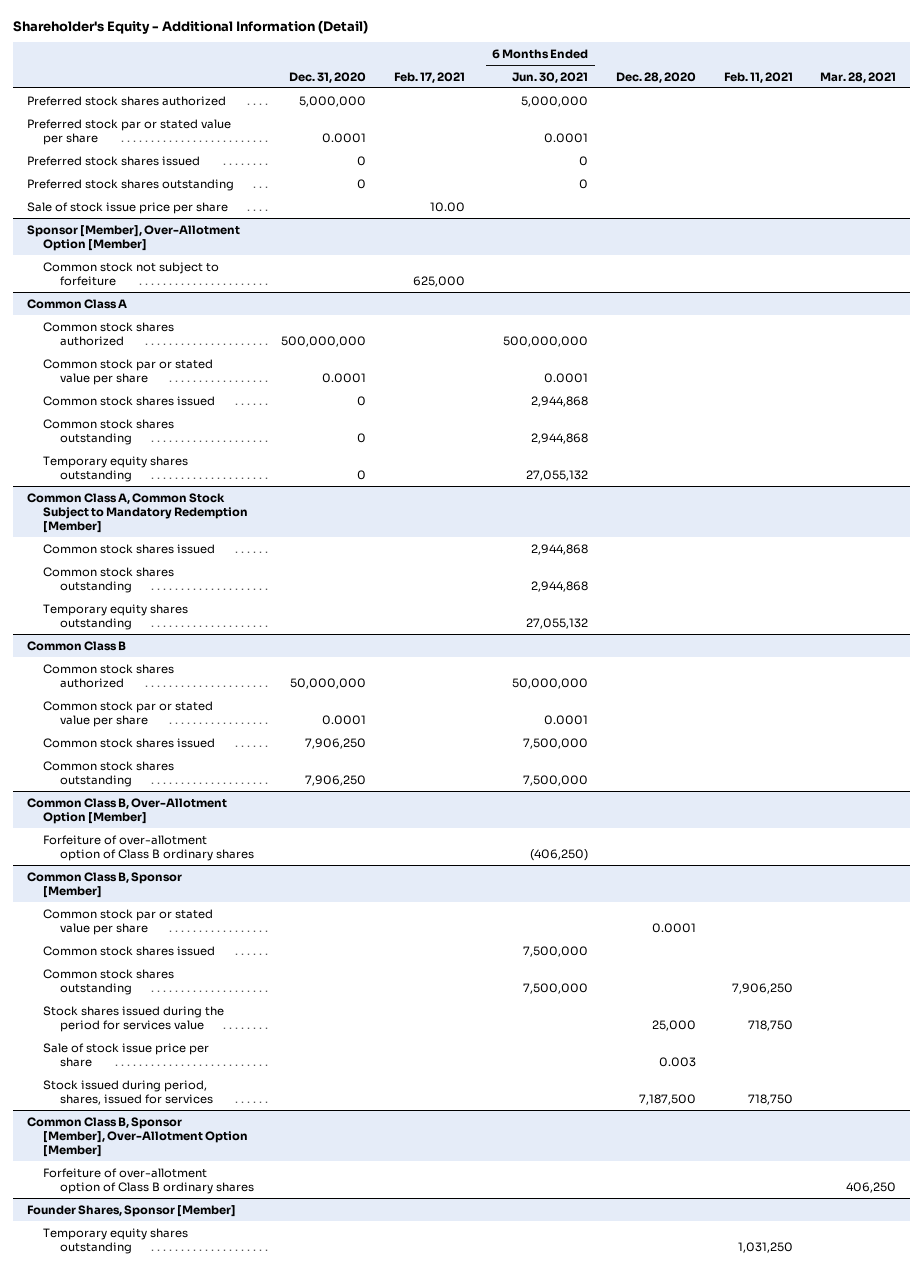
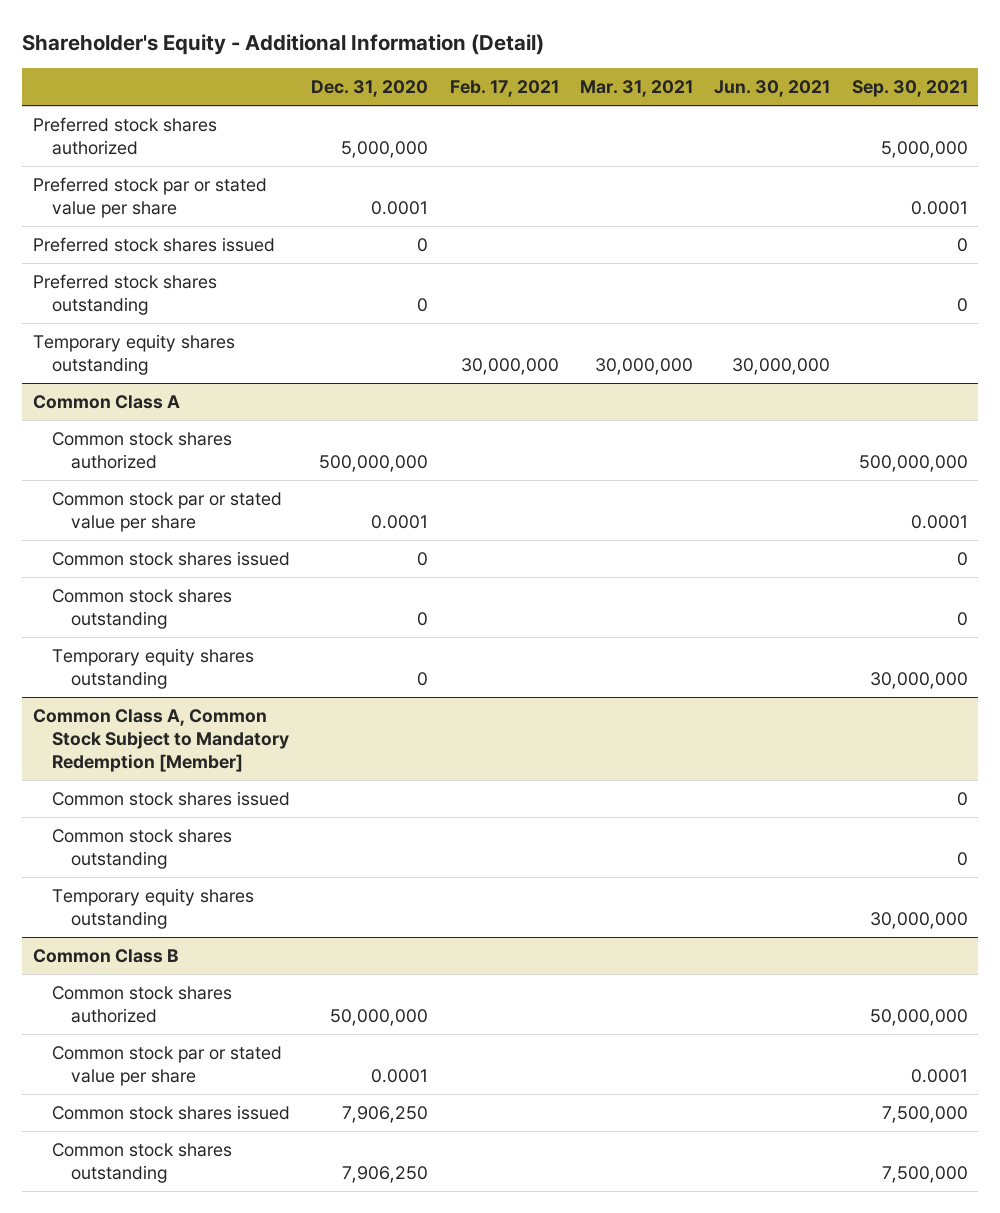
- | Dec. 31, 2020 | Feb. 17, 2021 | 6 Months Ended Jun. 30, 2021 | Dec. 28, 2020 | Feb. 11, 2021 | Mar. 28, 2021
+ | Dec. 31, 2020 | Feb. 17, 2021 | Mar. 31, 2021 | Jun. 30, 2021 | Sep. 30, 2021
- Sale of stock issue price per share | | 10.00 | | | |
- Sponsor [Member], Over-Allotment Option [Member]
- Common stock not subject to forfeiture | | 625,000 | | | |
+ Temporary equity shares outstanding | | 30,000,000 | 30,000,000 | 30,000,000 |
- Common Class B, Over-Allotment Option [Member]
- Forfeiture of over-allotment option of Class B ordinary shares | | | (406,250) | | |
- Common Class B, Sponsor [Member]
- Common stock par or stated value per share | | | | 0.0001 | |
- Common stock shares issued | | | 7,500,000 | | |
- Common stock shares outstanding | | | 7,500,000 | | 7,906,250 |
- Stock shares issued during the period for services value | | | | 25,000 | 718,750 |
- Sale of stock issue price per share | | | | 0.003 | |
- Stock issued during period, shares, issued for services | | | | 7,187,500 | 718,750 |
- Common Class B, Sponsor [Member], Over-Allotment Option [Member]
- Forfeiture of over-allotment option of Class B ordinary shares | | | | | | 406,250
- Founder Shares, Sponsor [Member]
- Temporary equity shares outstanding | | | | | 1,031,250 |

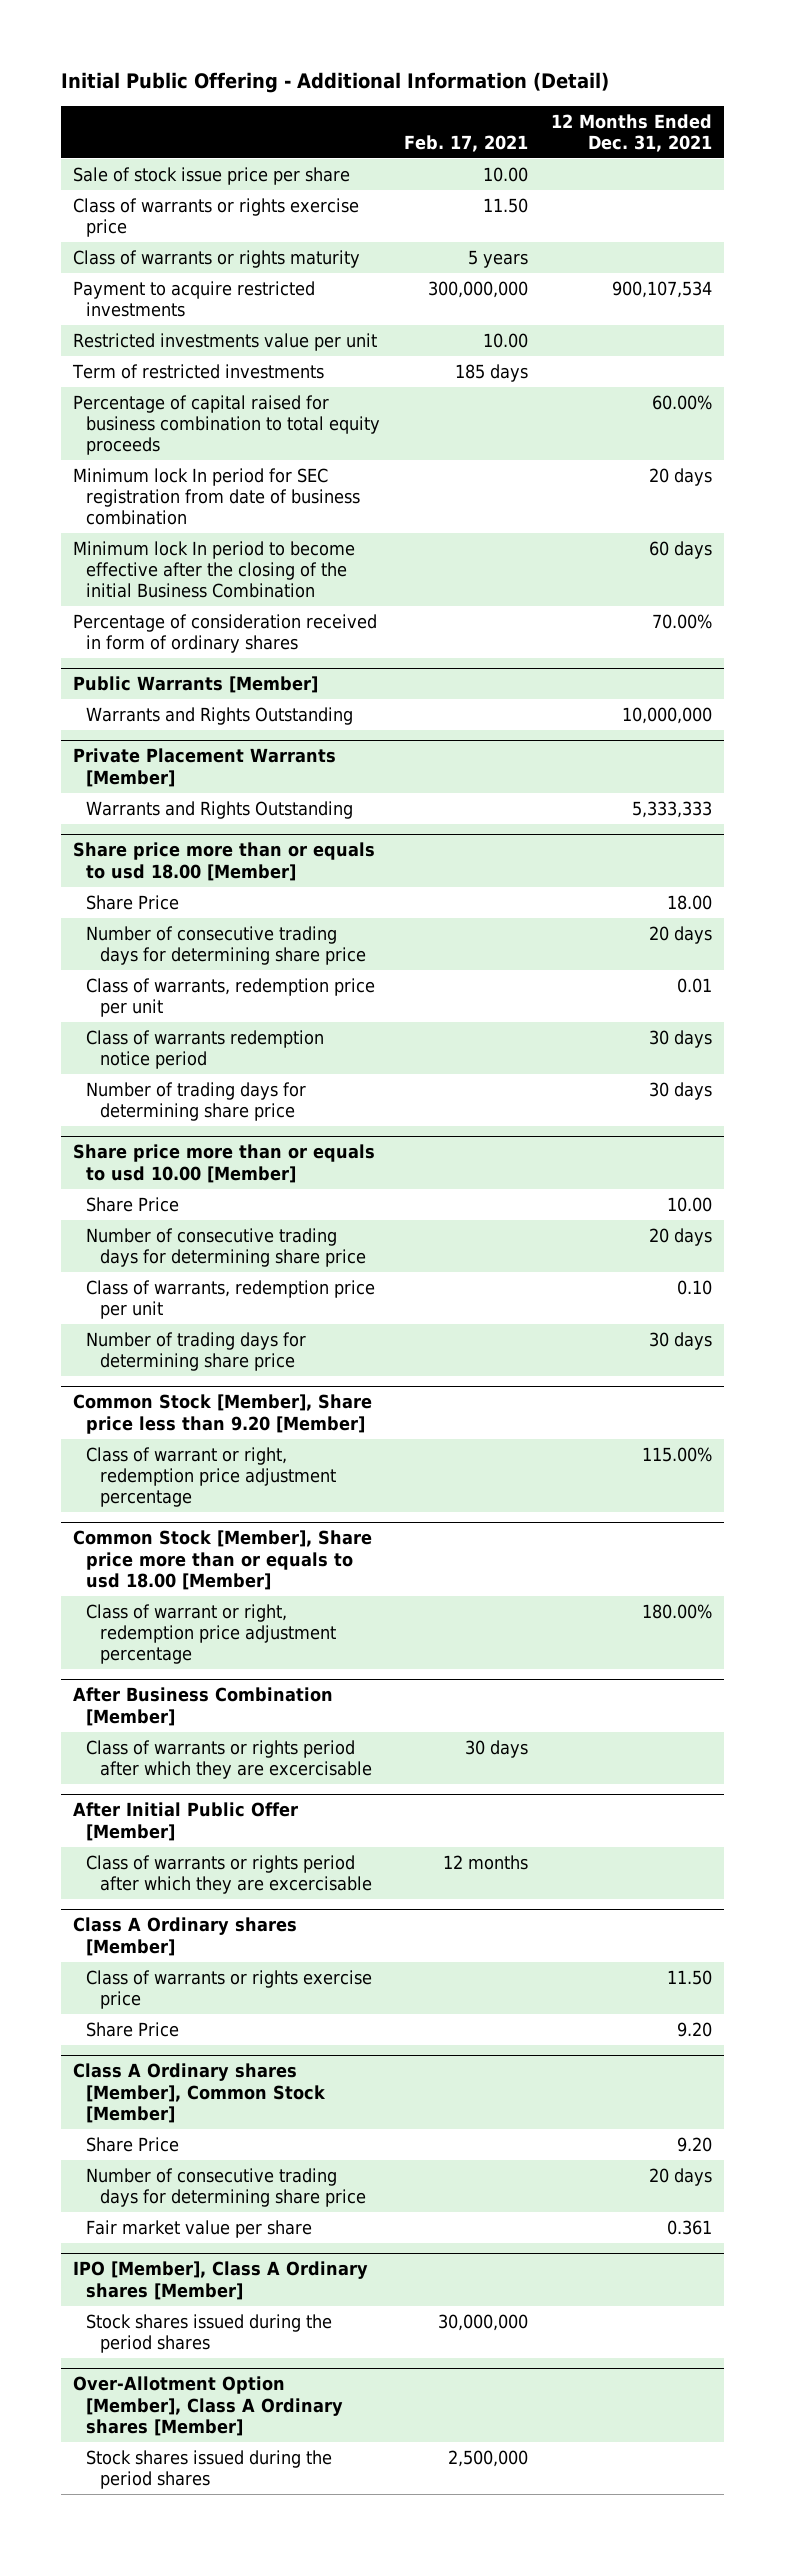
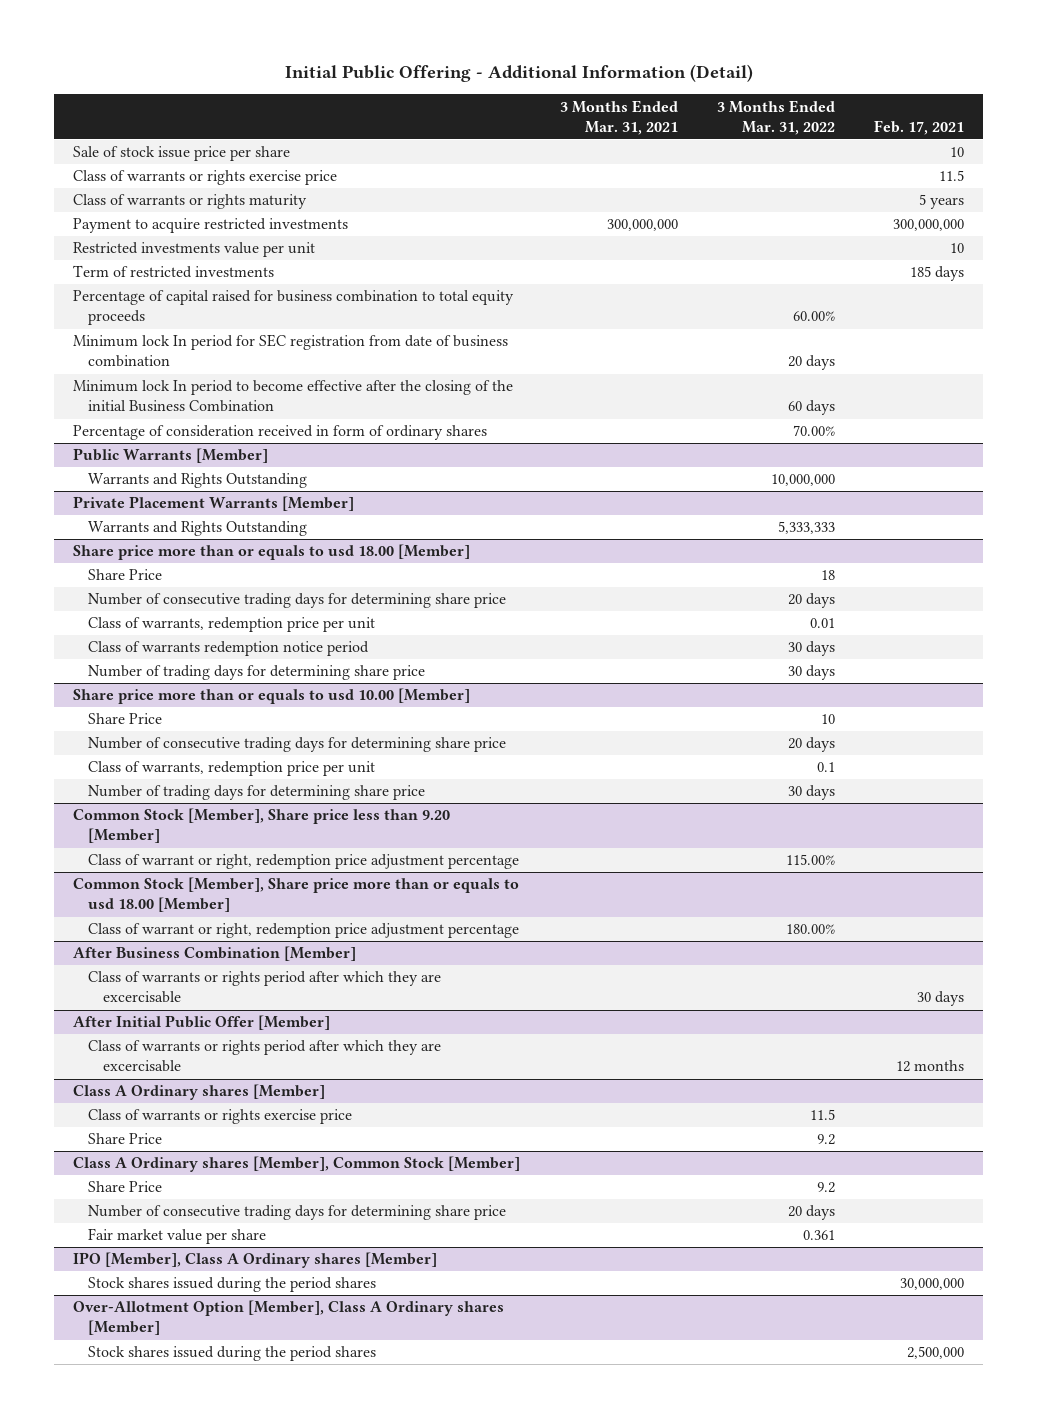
- | Feb. 17, 2021 | 12 Months Ended Dec. 31, 2021
+ | 3 Months Ended Mar. 31, 2021 | 3 Months Ended Mar. 31, 2022 | Feb. 17, 2021
- Sale of stock issue price per share | 10.00 |
- Class of warrants or rights exercise price | 11.50 |
+ Sale of stock issue price per share | | | 10
+ Class of warrants or rights exercise price | | | 11.5
- Restricted investments value per unit | 10.00 |
+ Restricted investments value per unit | | | 10

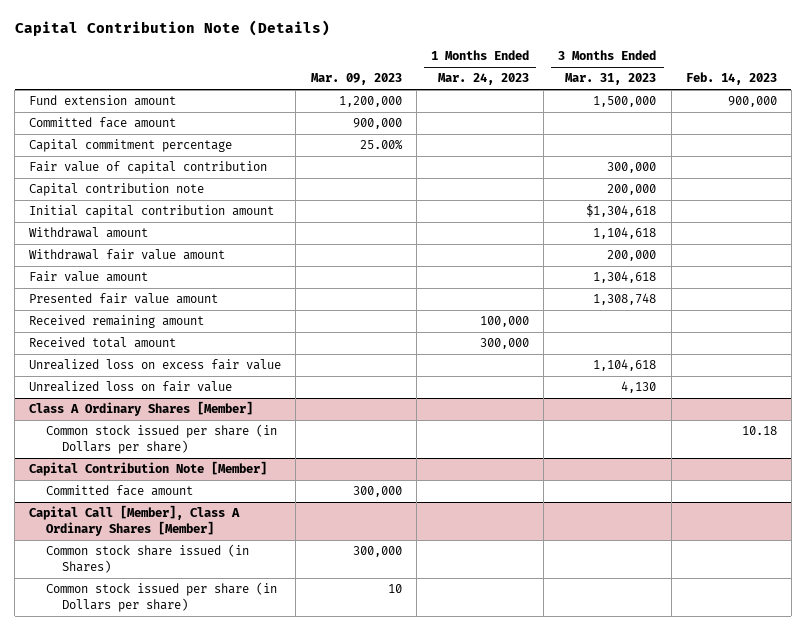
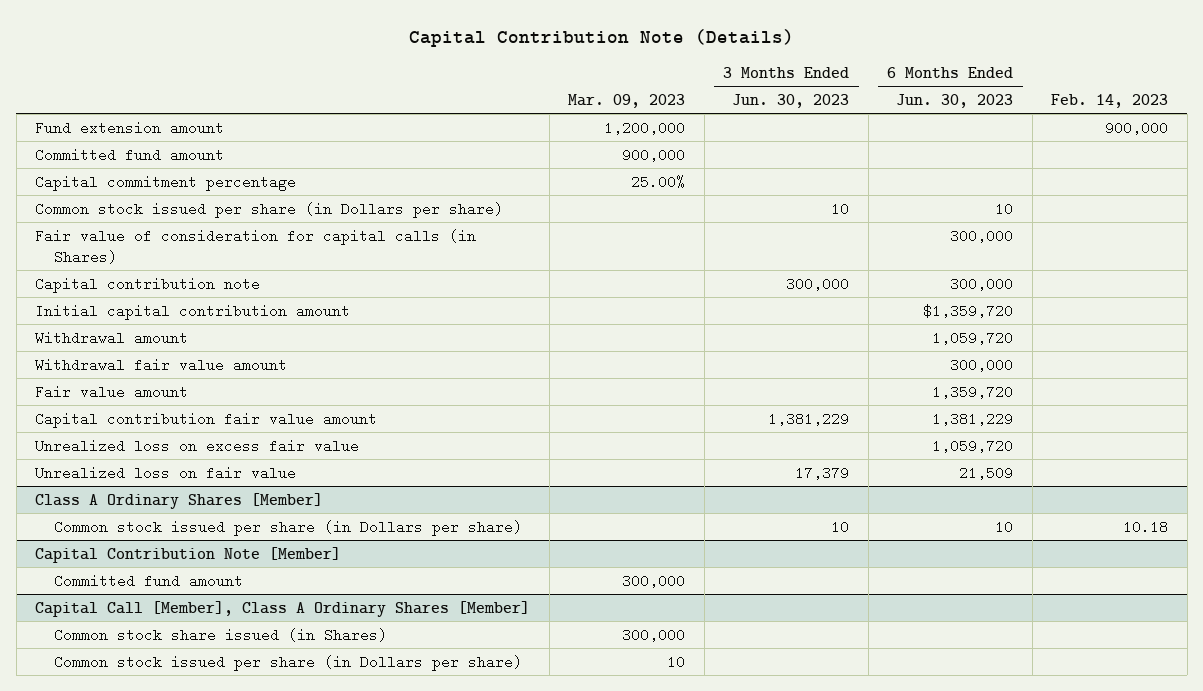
- | Mar. 09, 2023 | 1 Months Ended Mar. 24, 2023 | 3 Months Ended Mar. 31, 2023 | Feb. 14, 2023
+ | Mar. 09, 2023 | 3 Months Ended Jun. 30, 2023 | 6 Months Ended Jun. 30, 2023 | Feb. 14, 2023
- Committed face amount | 900,000 | | |
+ Committed fund amount | 900,000 | | |
- Fair value of capital contribution | | | 300,000 |
+ Common stock issued per share (in Dollars per share) | | 10 | 10 |
+ Fair value of consideration for capital calls (in Shares) | | | 300,000 |
- Presented fair value amount | | | 1,308,748 |
- Received remaining amount | | 100,000 | |
- Received total amount | | 300,000 | |
+ Capital contribution fair value amount | | 1,381,229 | 1,381,229 |
@ Capital Contribution Note [Member]
- Committed face amount | 300,000 | | |
+ Committed fund amount | 300,000 | | |

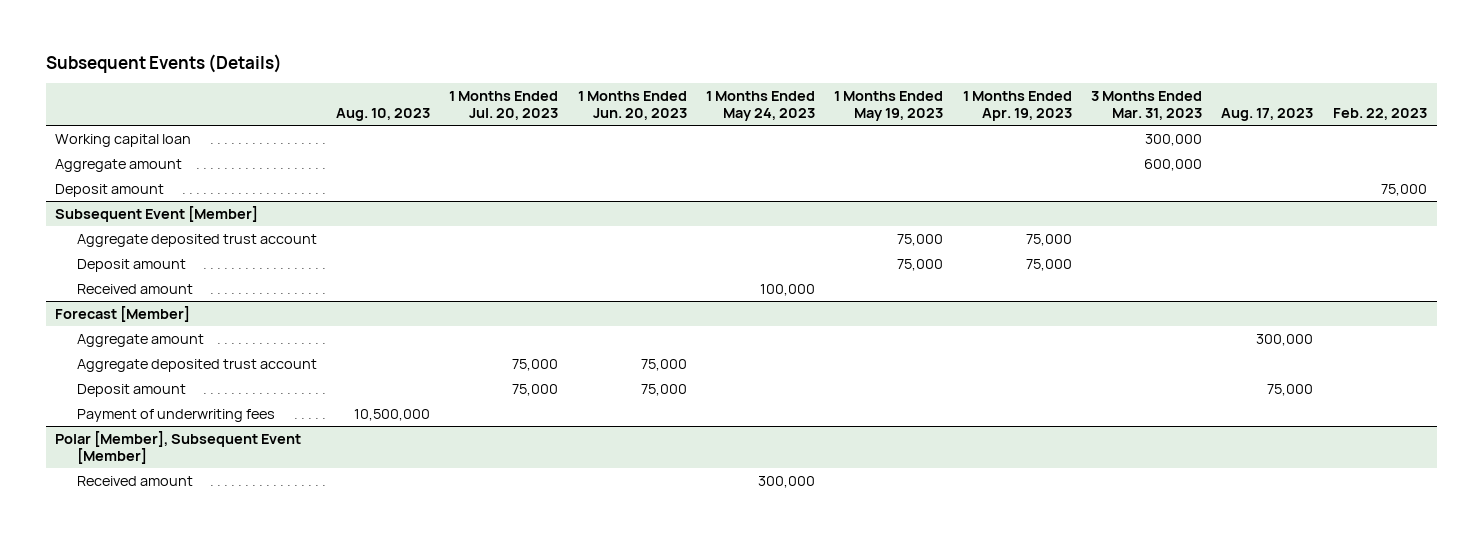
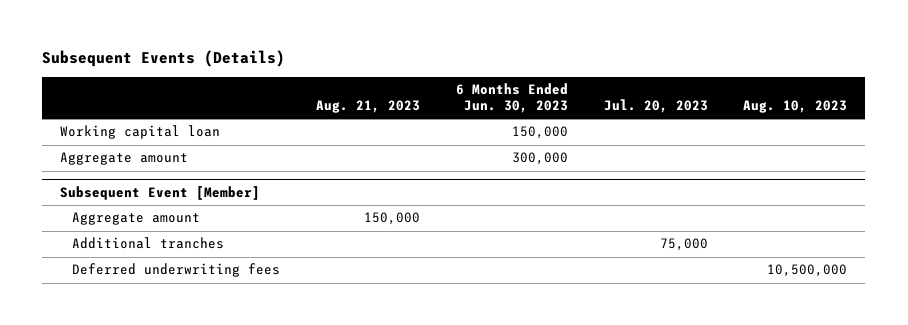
- | Aug. 10, 2023 | 1 Months Ended Jul. 20, 2023 | 1 Months Ended Jun. 20, 2023 | 1 Months Ended May 24, 2023 | 1 Months Ended May 19, 2023 | 1 Months Ended Apr. 19, 2023 | 3 Months Ended Mar. 31, 2023 | Aug. 17, 2023 | Feb. 22, 2023
+ | Aug. 21, 2023 | 6 Months Ended Jun. 30, 2023 | Jul. 20, 2023 | Aug. 10, 2023
- Deposit amount | | | | | | | | | 75,000
@ Subsequent Event [Member]
- Aggregate deposited trust account | | | | | 75,000 | 75,000 | | |
- Deposit amount | | | | | 75,000 | 75,000 | | |
- Received amount | | | | 100,000 | | | | |
- Forecast [Member]
- Aggregate amount | | | | | | | | 300,000 |
- Aggregate deposited trust account | | 75,000 | 75,000 | | | | | |
- Deposit amount | | 75,000 | 75,000 | | | | | 75,000 |
- Payment of underwriting fees | 10,500,000 | | | | | | | |
- Polar [Member], Subsequent Event [Member]
- Received amount | | | | 300,000 | | | | |
@ Subsequent Event [Member]
+ Aggregate amount | 150,000 | | |
+ Additional tranches | | | 75,000 |
+ Deferred underwriting fees | | | | 10,500,000

